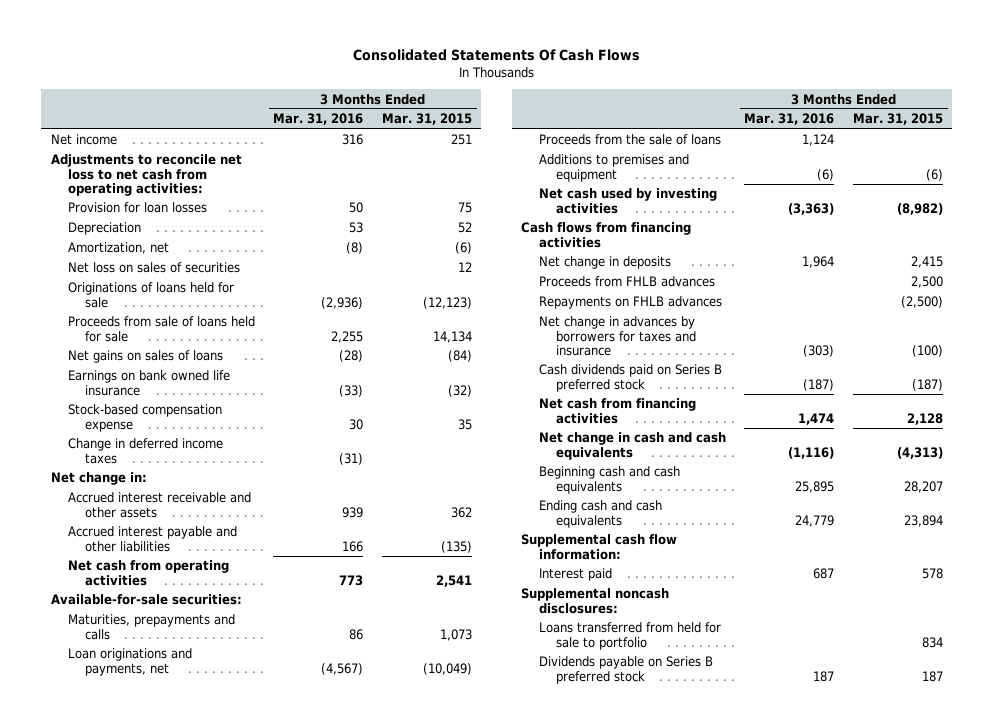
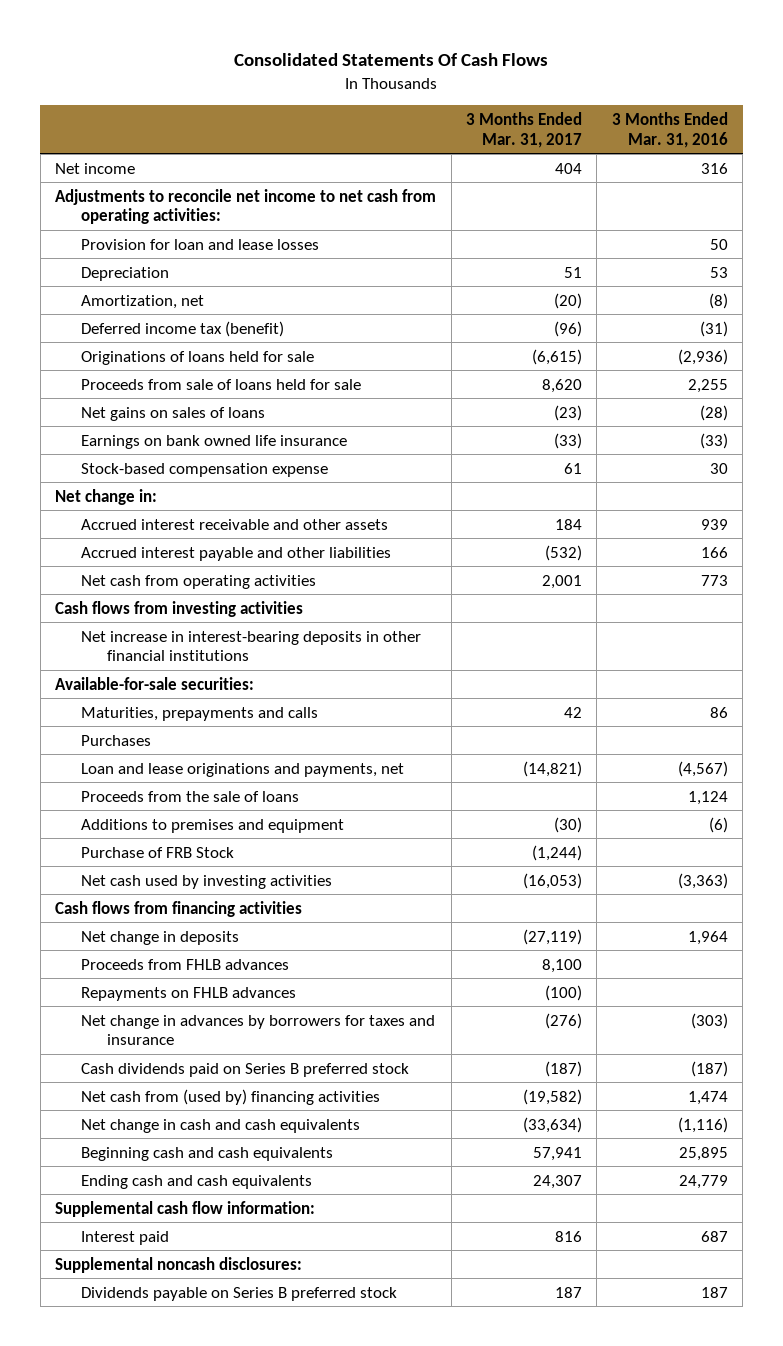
- | 3 Months Ended Mar. 31, 2016 | 3 Months Ended Mar. 31, 2015
+ | 3 Months Ended Mar. 31, 2017 | 3 Months Ended Mar. 31, 2016
- Adjustments to reconcile net loss to net cash from operating activities:
- Provision for loan losses | 50 | 75
+ Adjustments to reconcile net income to net cash from operating activities:
+ Provision for loan and lease losses | | 50
- Net loss on sales of securities | | 12
+ Deferred income tax (benefit) | (96) | (31)
- Change in deferred income taxes | (31) |
+ Cash flows from investing activities
+ Net increase in interest-bearing deposits in other financial institutions
- Loan originations and payments, net | (4,567) | (10,049)
+ Purchases
+ Loan and lease originations and payments, net | (14,821) | (4,567)
+ Purchase of FRB Stock | (1,244) |
- Net cash from financing activities | 1,474 | 2,128
+ Net cash from (used by) financing activities | (19,582) | 1,474
- Loans transferred from held for sale to portfolio | | 834

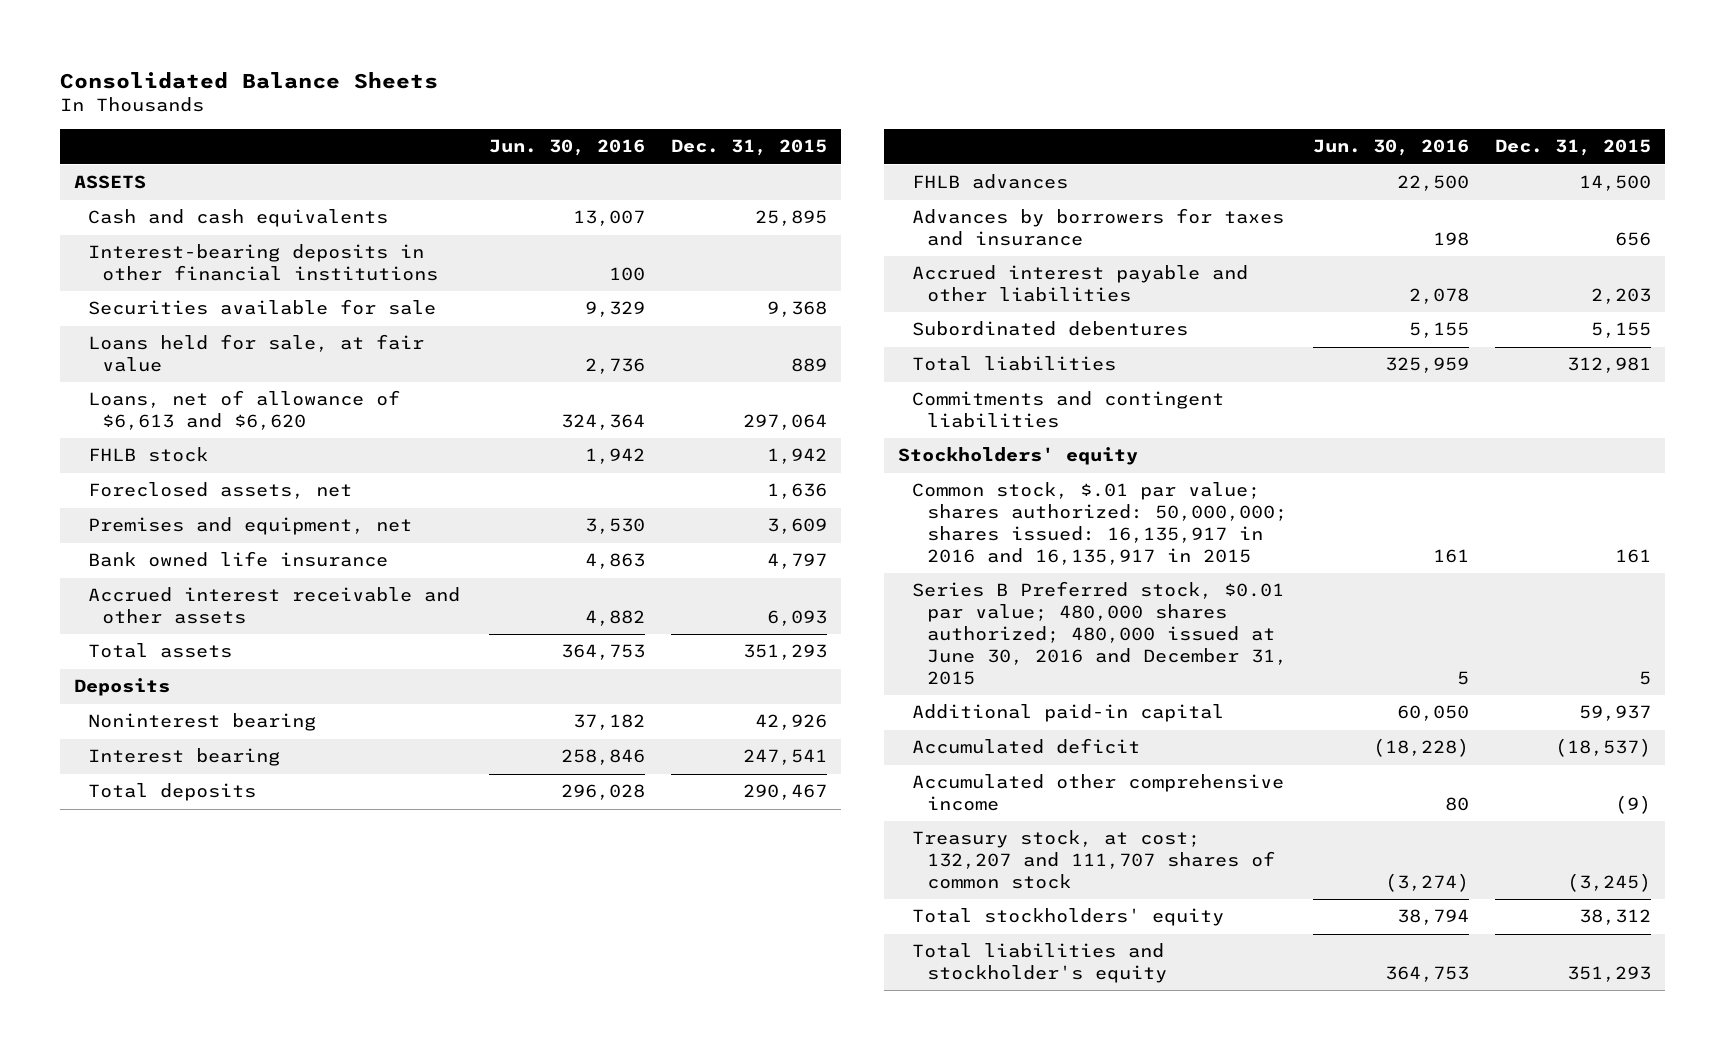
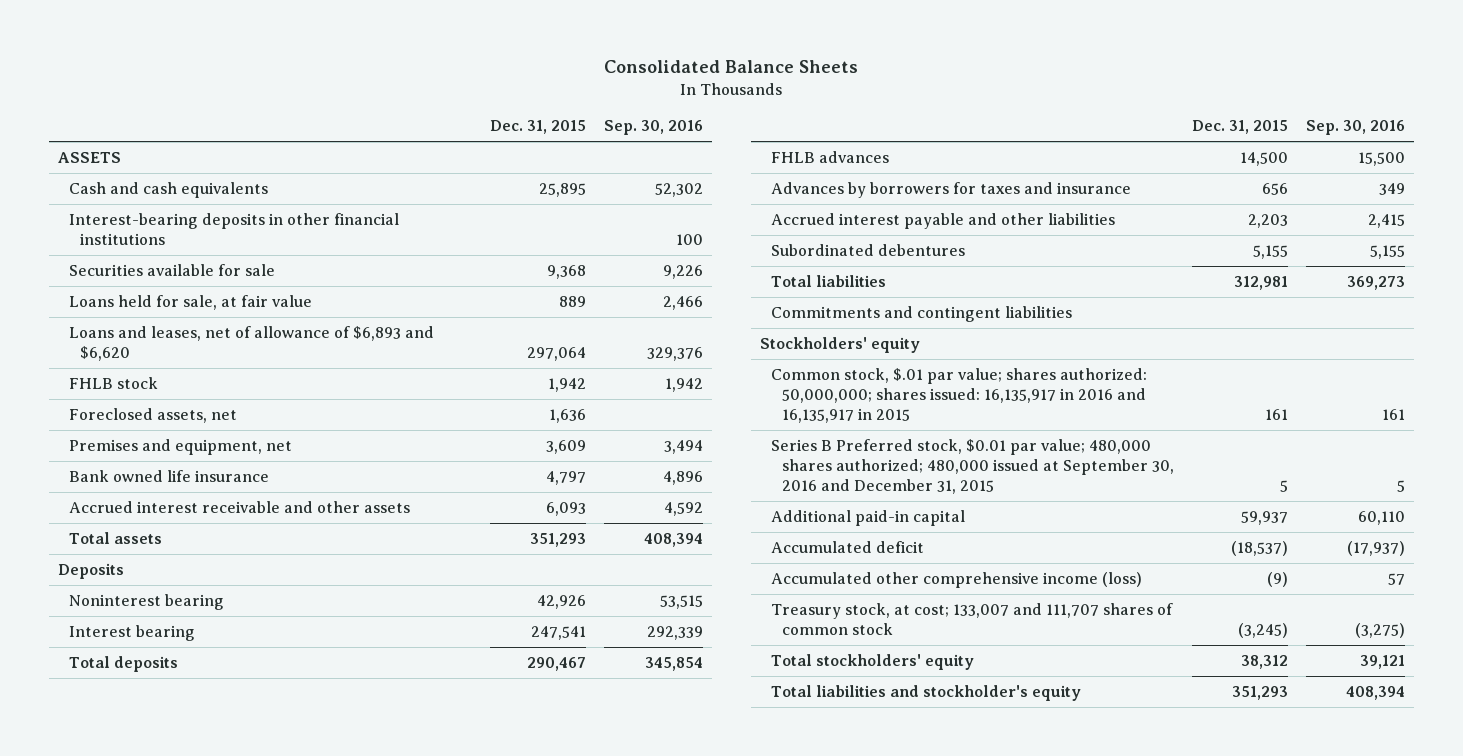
- | Jun. 30, 2016 | Dec. 31, 2015
+ | Dec. 31, 2015 | Sep. 30, 2016
- Loans, net of allowance of $6,613 and $6,620 | 324,364 | 297,064
+ Loans and leases, net of allowance of $6,893 and $6,620 | 297,064 | 329,376
- Series B Preferred stock, $0.01 par value; 480,000 shares authorized; 480,000 issued at June 30, 2016 and December 31, 2015 | 5 | 5
+ Series B Preferred stock, $0.01 par value; 480,000 shares authorized; 480,000 issued at September 30, 2016 and December 31, 2015 | 5 | 5
- Accumulated other comprehensive income | 80 | (9)
- Treasury stock, at cost; 132,207 and 111,707 shares of common stock | (3,274) | (3,245)
+ Accumulated other comprehensive income (loss) | (9) | 57
+ Treasury stock, at cost; 133,007 and 111,707 shares of common stock | (3,245) | (3,275)

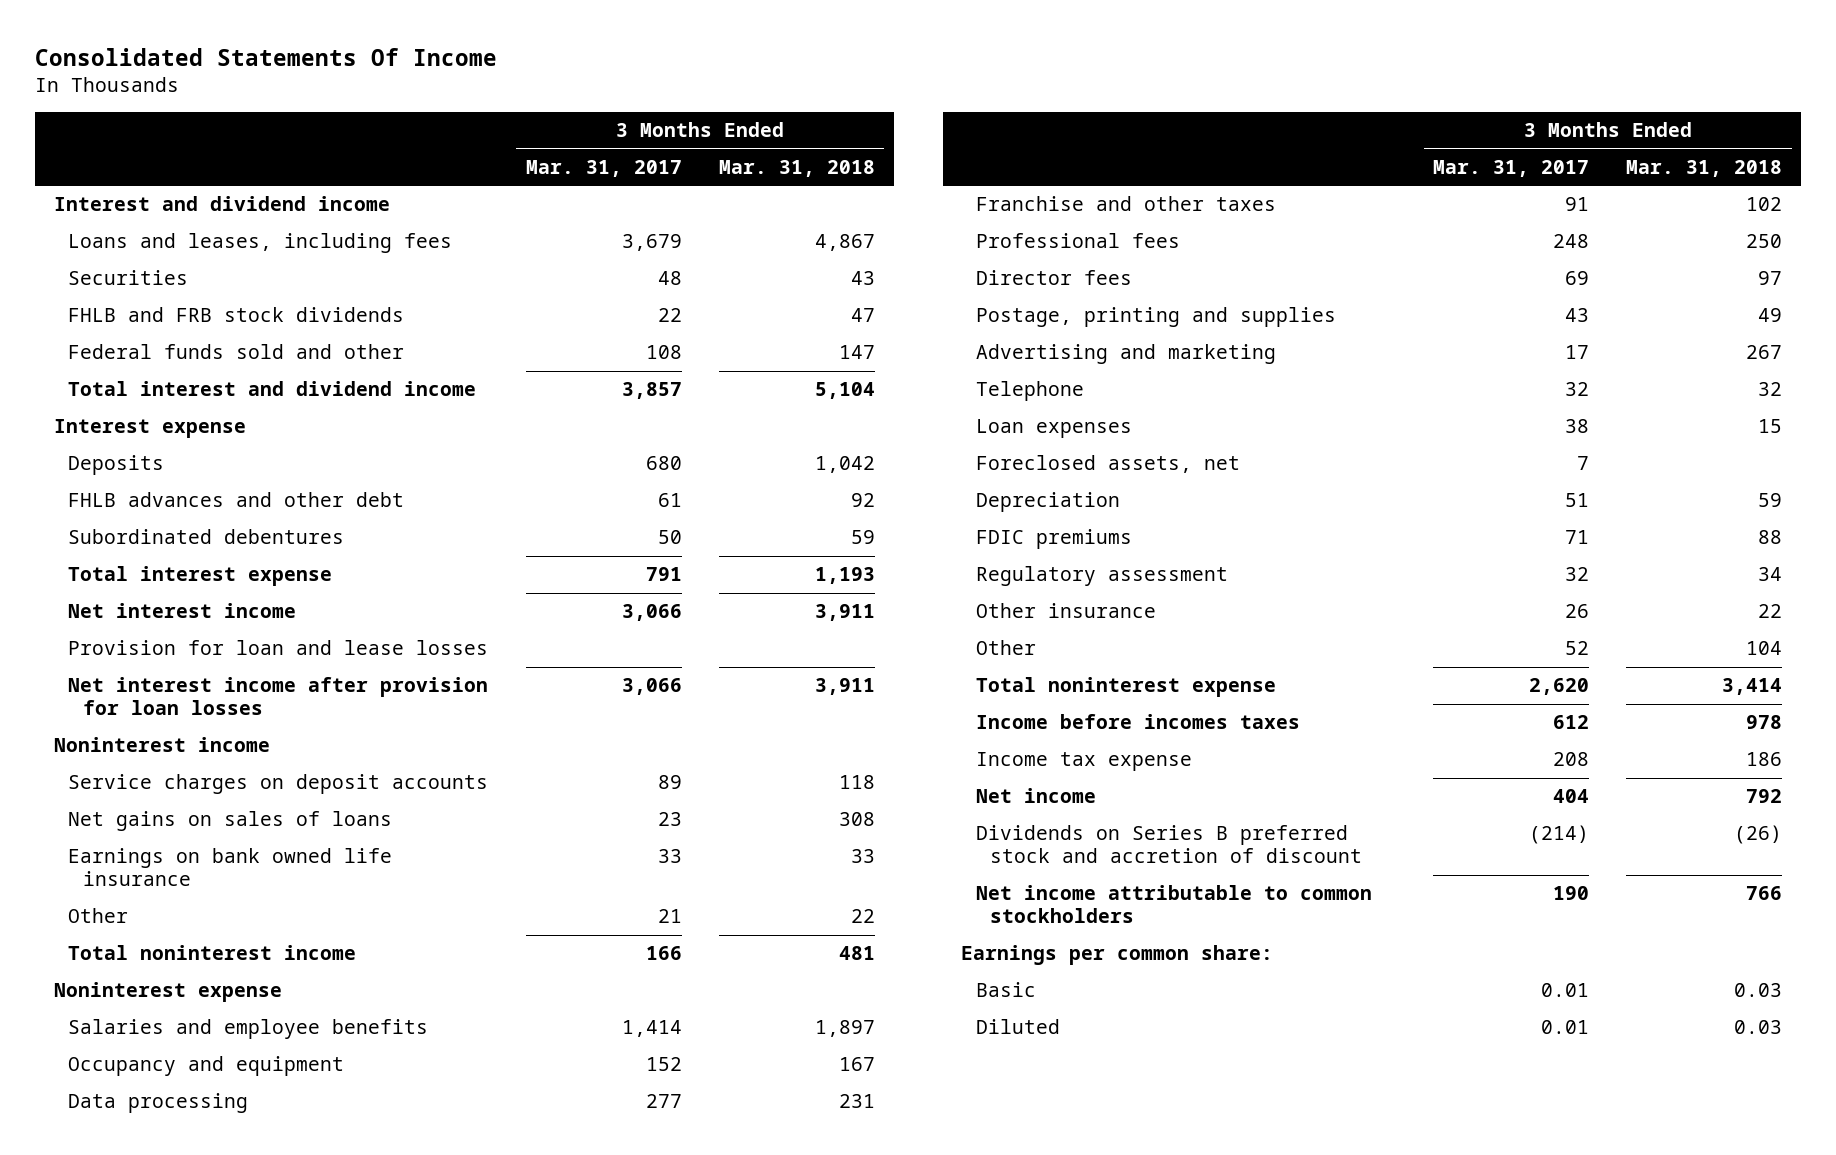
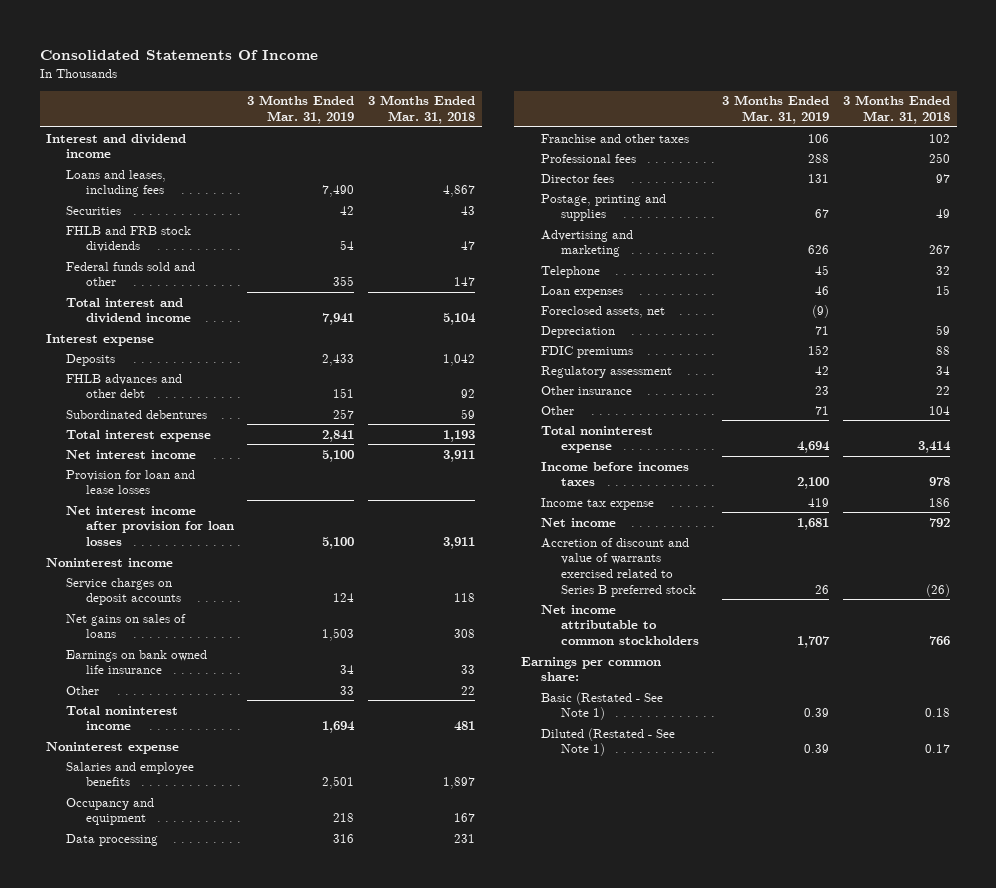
- | 3 Months Ended Mar. 31, 2017 | 3 Months Ended Mar. 31, 2018
+ | 3 Months Ended Mar. 31, 2019 | 3 Months Ended Mar. 31, 2018
- Dividends on Series B preferred stock and accretion of discount | (214) | (26)
+ Accretion of discount and value of warrants exercised related to Series B preferred stock | 26 | (26)
- Basic | 0.01 | 0.03
- Diluted | 0.01 | 0.03
+ Basic (Restated - See Note 1) | 0.39 | 0.18
+ Diluted (Restated - See Note 1) | 0.39 | 0.17

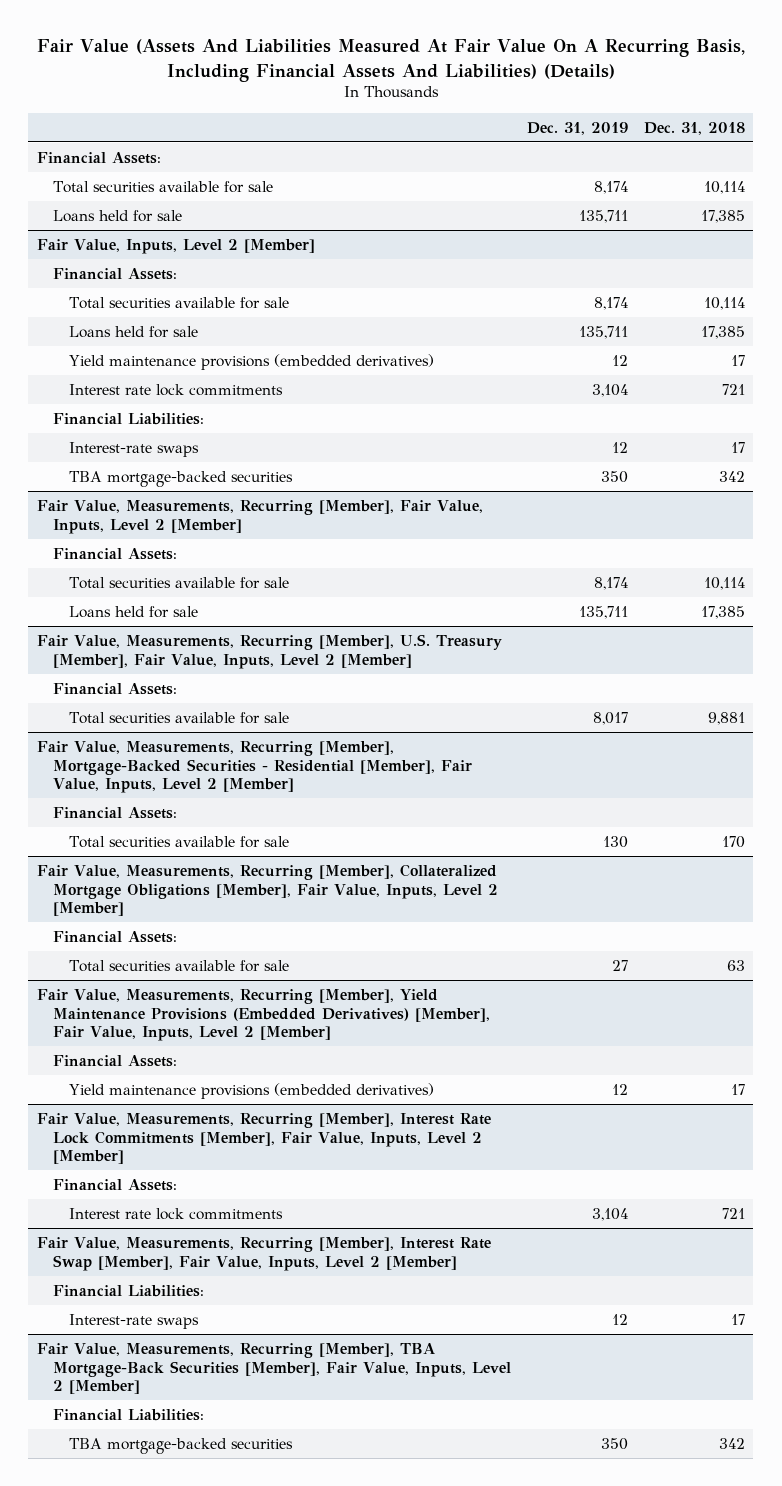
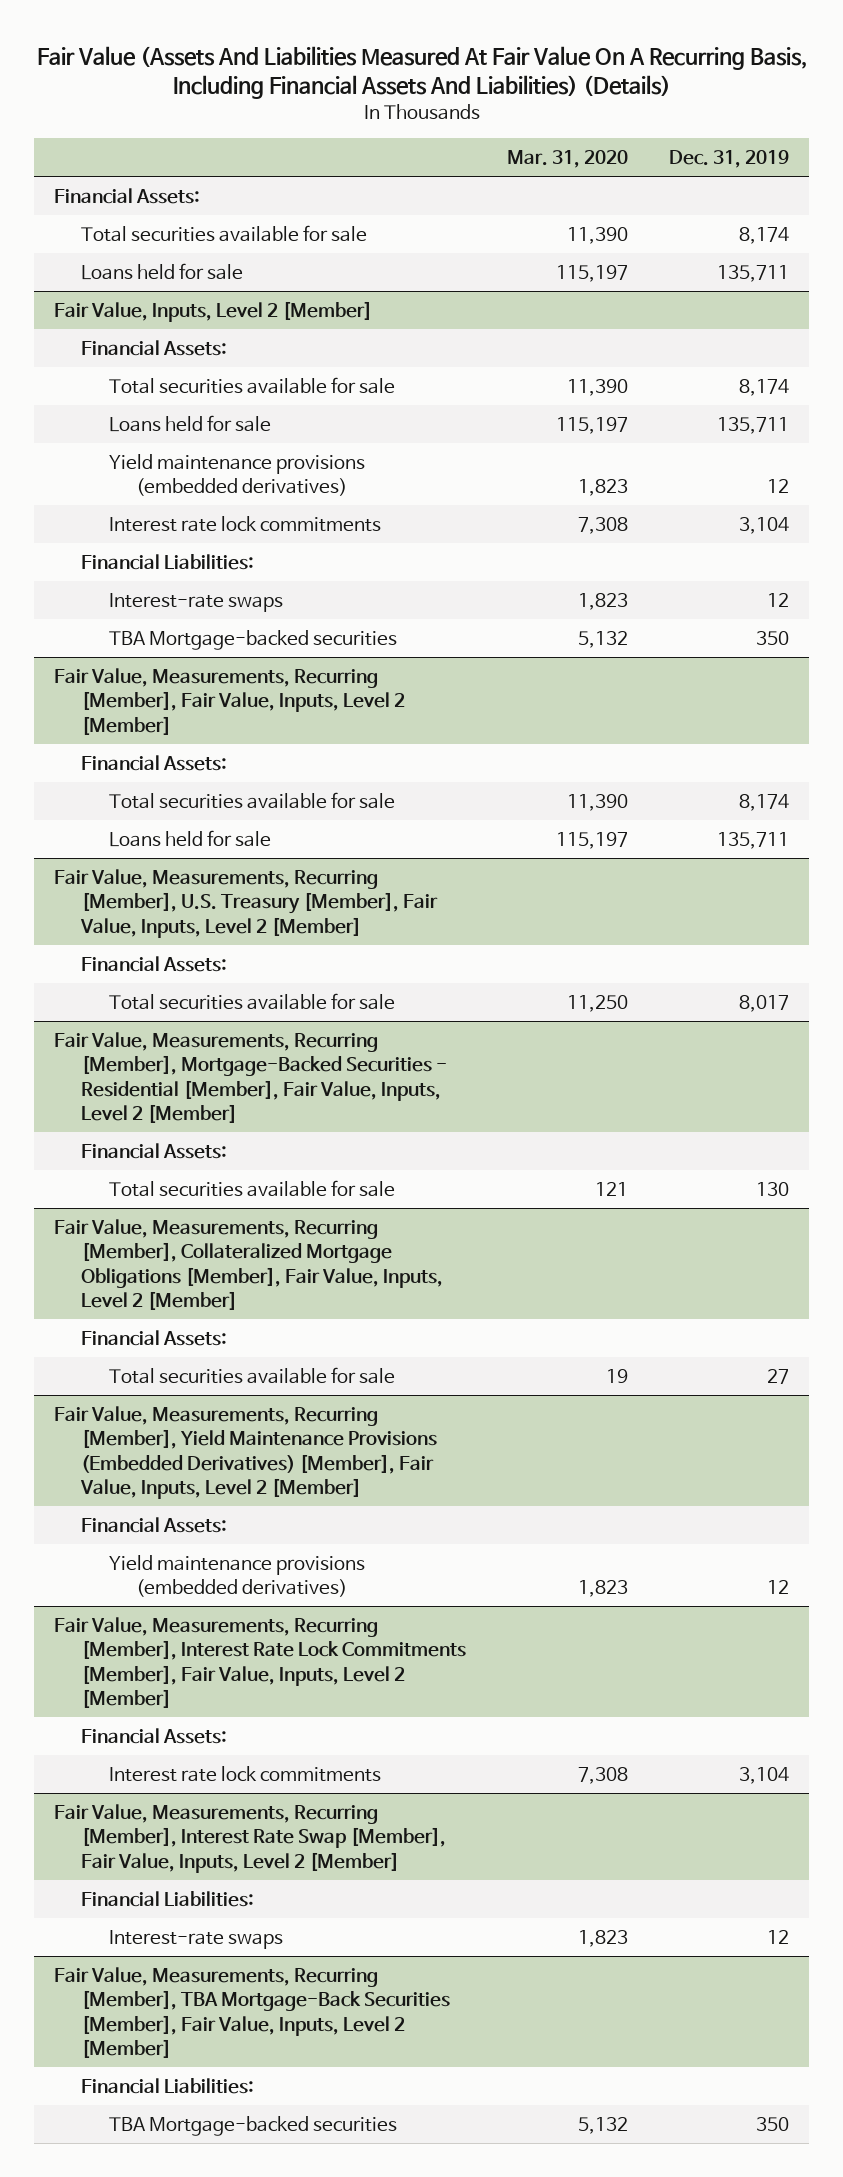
- | Dec. 31, 2019 | Dec. 31, 2018
+ | Mar. 31, 2020 | Dec. 31, 2019
@ Fair Value, Inputs, Level 2 [Member]
- TBA mortgage-backed securities | 350 | 342
+ TBA Mortgage-backed securities | 5,132 | 350
@ Fair Value, Measurements, Recurring [Member], TBA Mortgage-Back Securities [Member], Fair Value, Inputs, Level 2 [Member]
- TBA mortgage-backed securities | 350 | 342
+ TBA Mortgage-backed securities | 5,132 | 350

